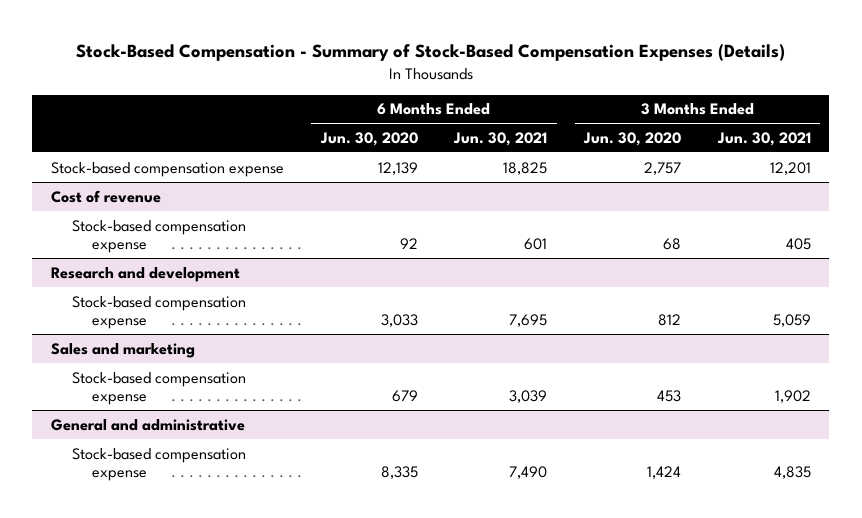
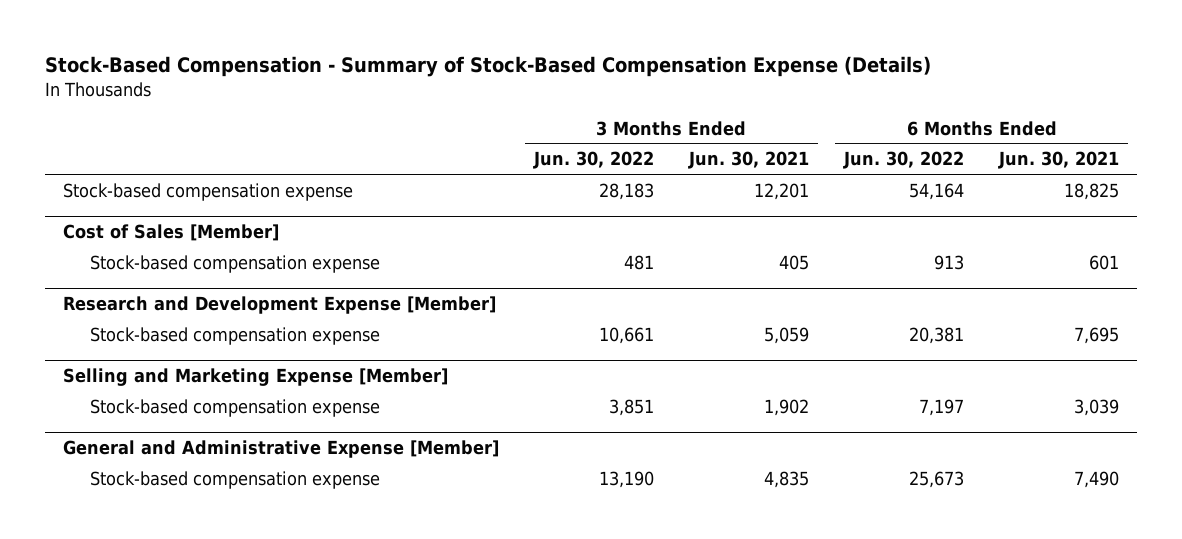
- Stock-Based Compensation - Summary of Stock-Based Compensation Expenses (Details)
+ Stock-Based Compensation - Summary of Stock-Based Compensation Expense (Details)
- | 6 Months Ended Jun. 30, 2020 | 6 Months Ended Jun. 30, 2021 | 3 Months Ended Jun. 30, 2020 | 3 Months Ended Jun. 30, 2021
+ | 3 Months Ended Jun. 30, 2022 | 3 Months Ended Jun. 30, 2021 | 6 Months Ended Jun. 30, 2022 | 6 Months Ended Jun. 30, 2021
- Cost of revenue
+ Cost of Sales [Member]
- Research and development
+ Research and Development Expense [Member]
- Sales and marketing
+ Selling and Marketing Expense [Member]
- General and administrative
+ General and Administrative Expense [Member]

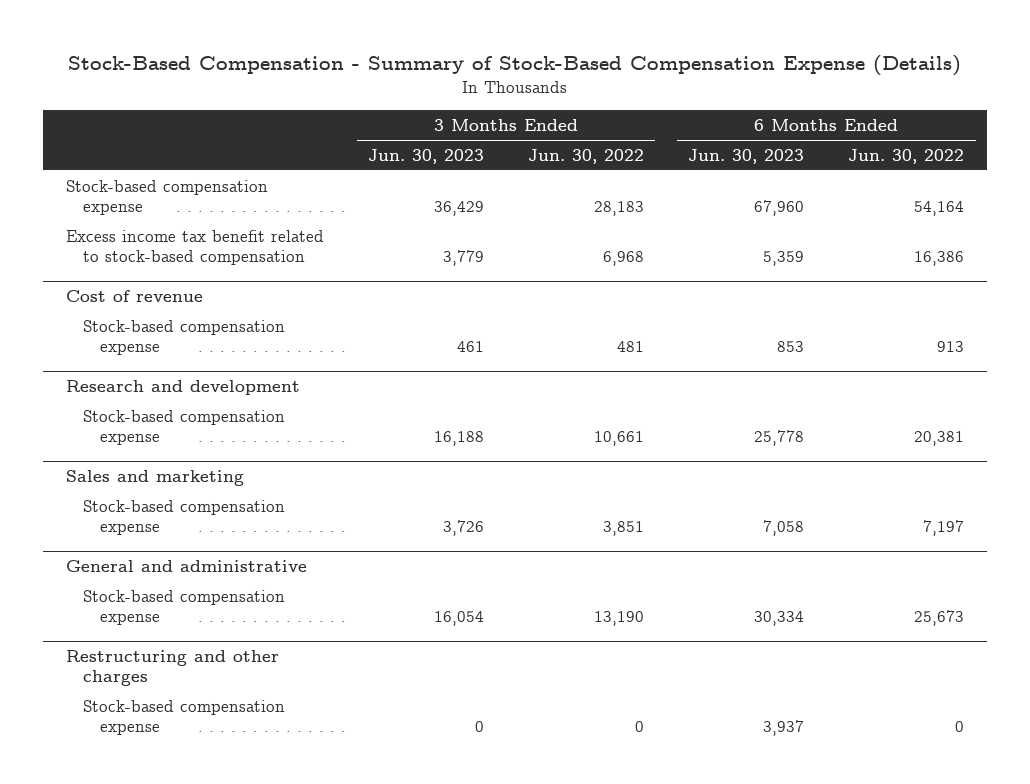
- | 3 Months Ended Jun. 30, 2022 | 3 Months Ended Jun. 30, 2021 | 6 Months Ended Jun. 30, 2022 | 6 Months Ended Jun. 30, 2021
+ | 3 Months Ended Jun. 30, 2023 | 3 Months Ended Jun. 30, 2022 | 6 Months Ended Jun. 30, 2023 | 6 Months Ended Jun. 30, 2022
- Cost of Sales [Member]
+ Excess income tax benefit related to stock-based compensation | 3,779 | 6,968 | 5,359 | 16,386
+ Cost of revenue
- Research and Development Expense [Member]
+ Research and development
- Selling and Marketing Expense [Member]
+ Sales and marketing
- General and Administrative Expense [Member]
+ General and administrative
+ Restructuring and other charges
+ Stock-based compensation expense | 0 | 0 | 3,937 | 0

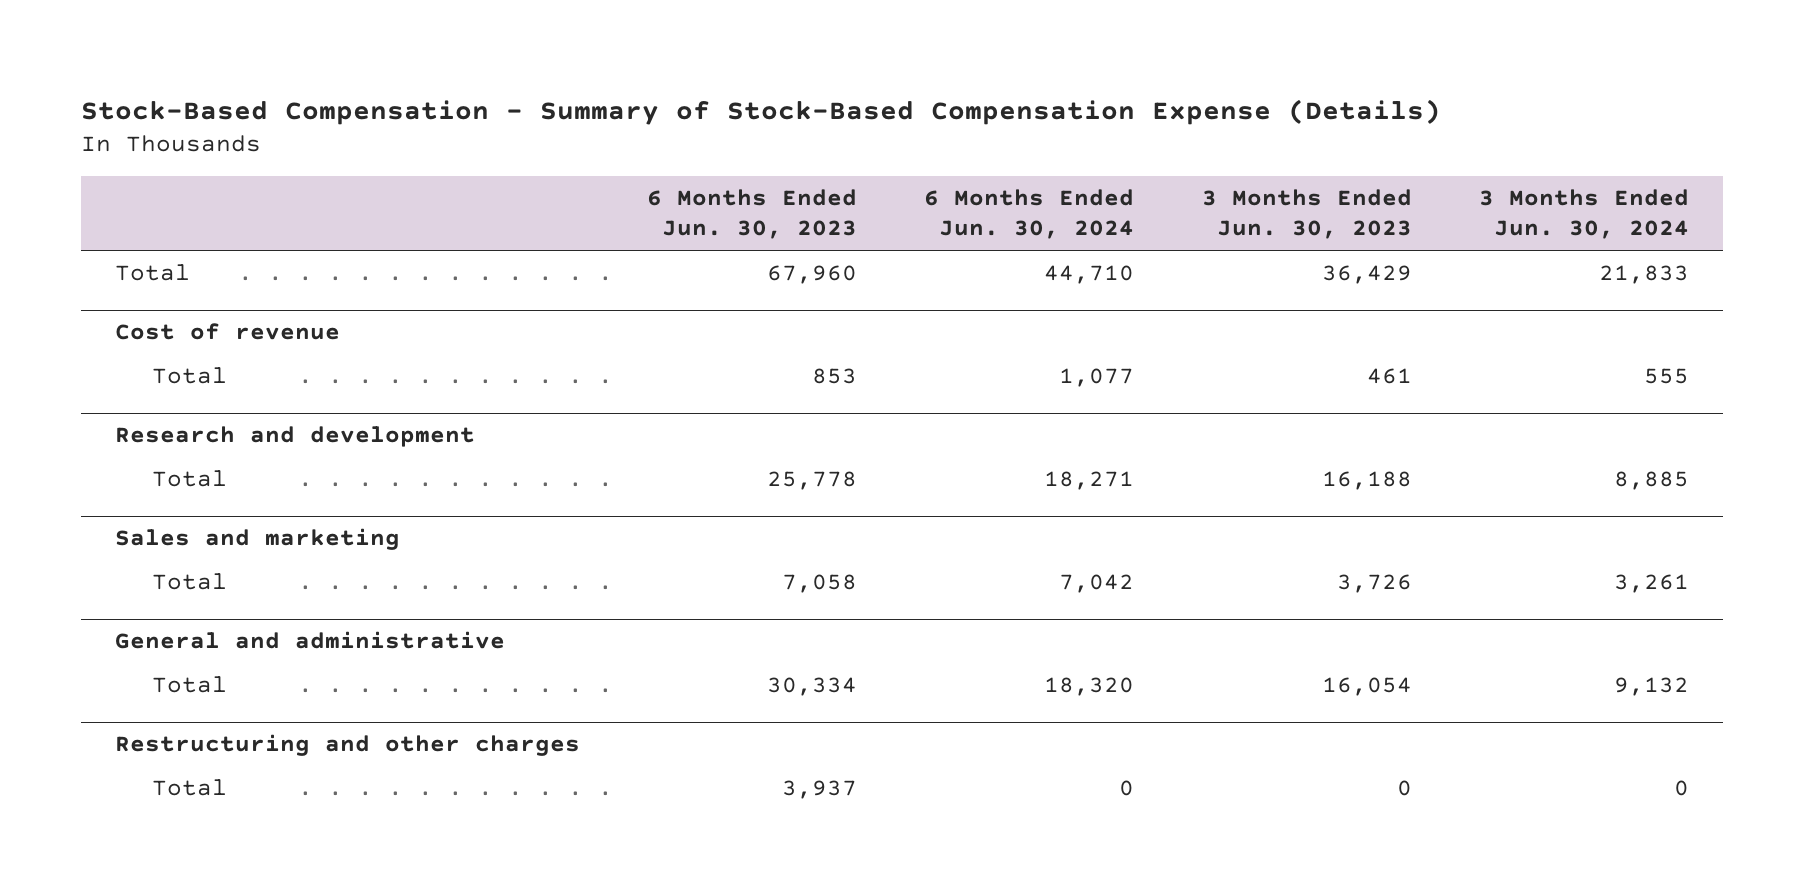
- | 3 Months Ended Jun. 30, 2023 | 3 Months Ended Jun. 30, 2022 | 6 Months Ended Jun. 30, 2023 | 6 Months Ended Jun. 30, 2022
+ | 6 Months Ended Jun. 30, 2023 | 6 Months Ended Jun. 30, 2024 | 3 Months Ended Jun. 30, 2023 | 3 Months Ended Jun. 30, 2024
- Stock-based compensation expense | 36,429 | 28,183 | 67,960 | 54,164
- Excess income tax benefit related to stock-based compensation | 3,779 | 6,968 | 5,359 | 16,386
+ Total | 67,960 | 44,710 | 36,429 | 21,833
@ Cost of revenue
- Stock-based compensation expense | 461 | 481 | 853 | 913
+ Total | 853 | 1,077 | 461 | 555
@ Research and development
- Stock-based compensation expense | 16,188 | 10,661 | 25,778 | 20,381
+ Total | 25,778 | 18,271 | 16,188 | 8,885
@ Sales and marketing
- Stock-based compensation expense | 3,726 | 3,851 | 7,058 | 7,197
+ Total | 7,058 | 7,042 | 3,726 | 3,261
@ General and administrative
- Stock-based compensation expense | 16,054 | 13,190 | 30,334 | 25,673
+ Total | 30,334 | 18,320 | 16,054 | 9,132
@ Restructuring and other charges
- Stock-based compensation expense | 0 | 0 | 3,937 | 0
+ Total | 3,937 | 0 | 0 | 0

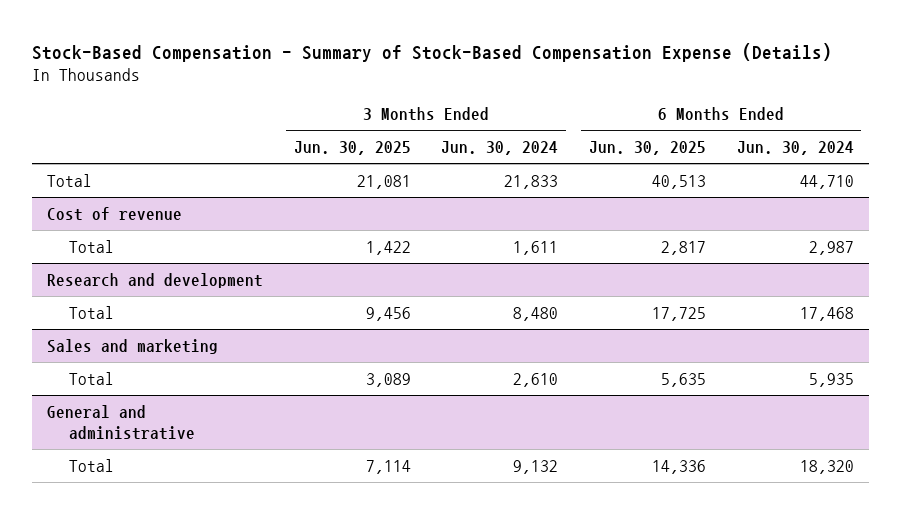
- | 6 Months Ended Jun. 30, 2023 | 6 Months Ended Jun. 30, 2024 | 3 Months Ended Jun. 30, 2023 | 3 Months Ended Jun. 30, 2024
+ | 3 Months Ended Jun. 30, 2025 | 3 Months Ended Jun. 30, 2024 | 6 Months Ended Jun. 30, 2025 | 6 Months Ended Jun. 30, 2024
@ Cost of revenue
- Total | 853 | 1,077 | 461 | 555
+ Total | 1,422 | 1,611 | 2,817 | 2,987
@ Research and development
- Total | 25,778 | 18,271 | 16,188 | 8,885
+ Total | 9,456 | 8,480 | 17,725 | 17,468
@ Sales and marketing
- Total | 7,058 | 7,042 | 3,726 | 3,261
+ Total | 3,089 | 2,610 | 5,635 | 5,935
- Restructuring and other charges
- Total | 3,937 | 0 | 0 | 0

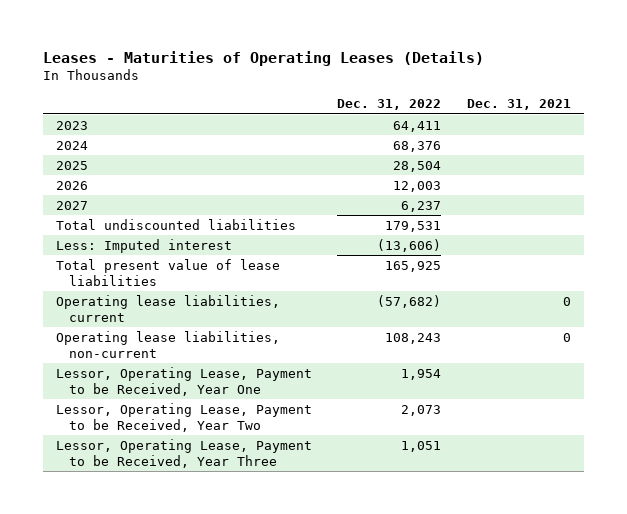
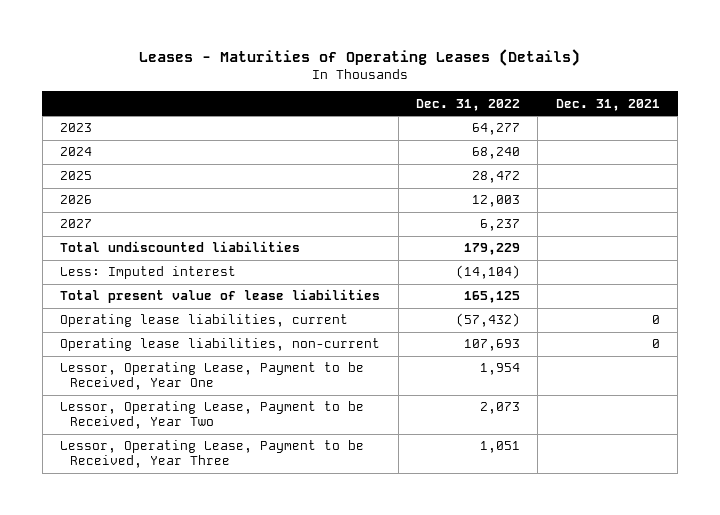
- 2023 | 64,411 |
- 2024 | 68,376 |
- 2025 | 28,504 |
+ 2023 | 64,277 |
+ 2024 | 68,240 |
+ 2025 | 28,472 |
- Total undiscounted liabilities | 179,531 |
- Less: Imputed interest | (13,606) |
- Total present value of lease liabilities | 165,925 |
- Operating lease liabilities, current | (57,682) | 0
- Operating lease liabilities, non-current | 108,243 | 0
+ Total undiscounted liabilities | 179,229 |
+ Less: Imputed interest | (14,104) |
+ Total present value of lease liabilities | 165,125 |
+ Operating lease liabilities, current | (57,432) | 0
+ Operating lease liabilities, non-current | 107,693 | 0

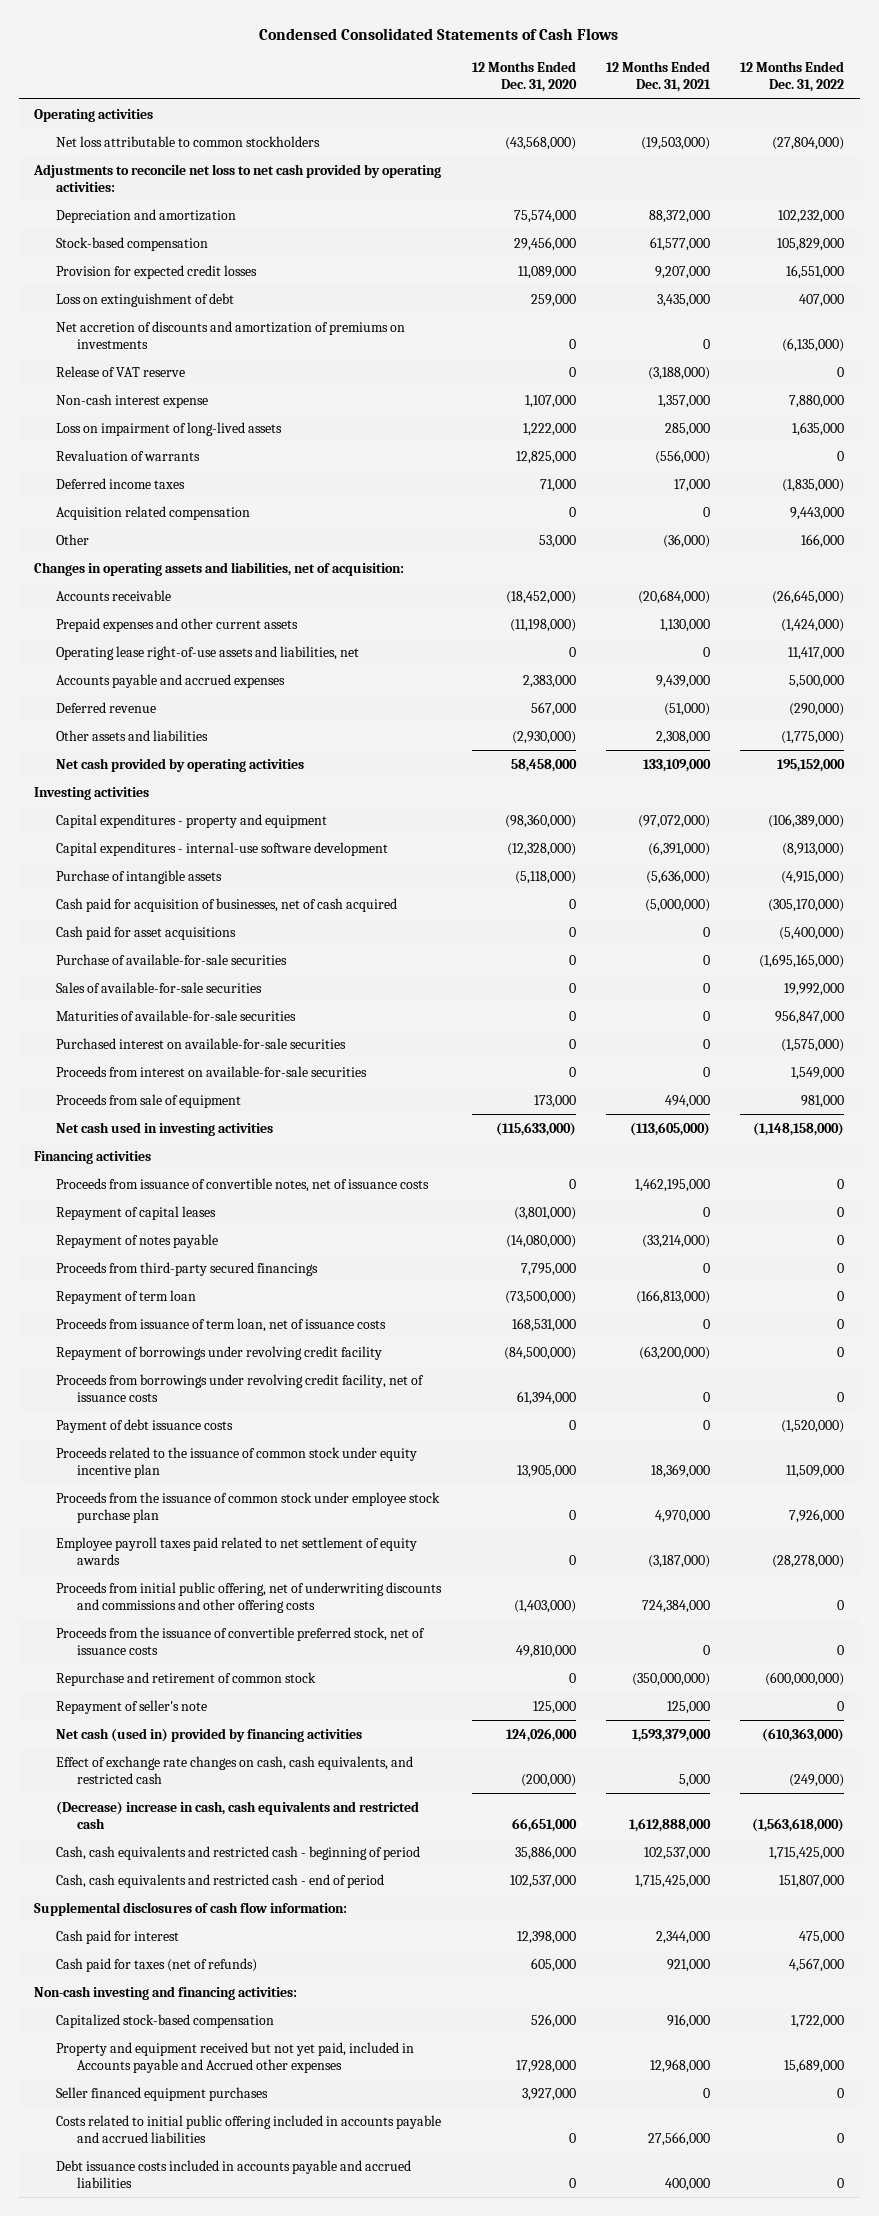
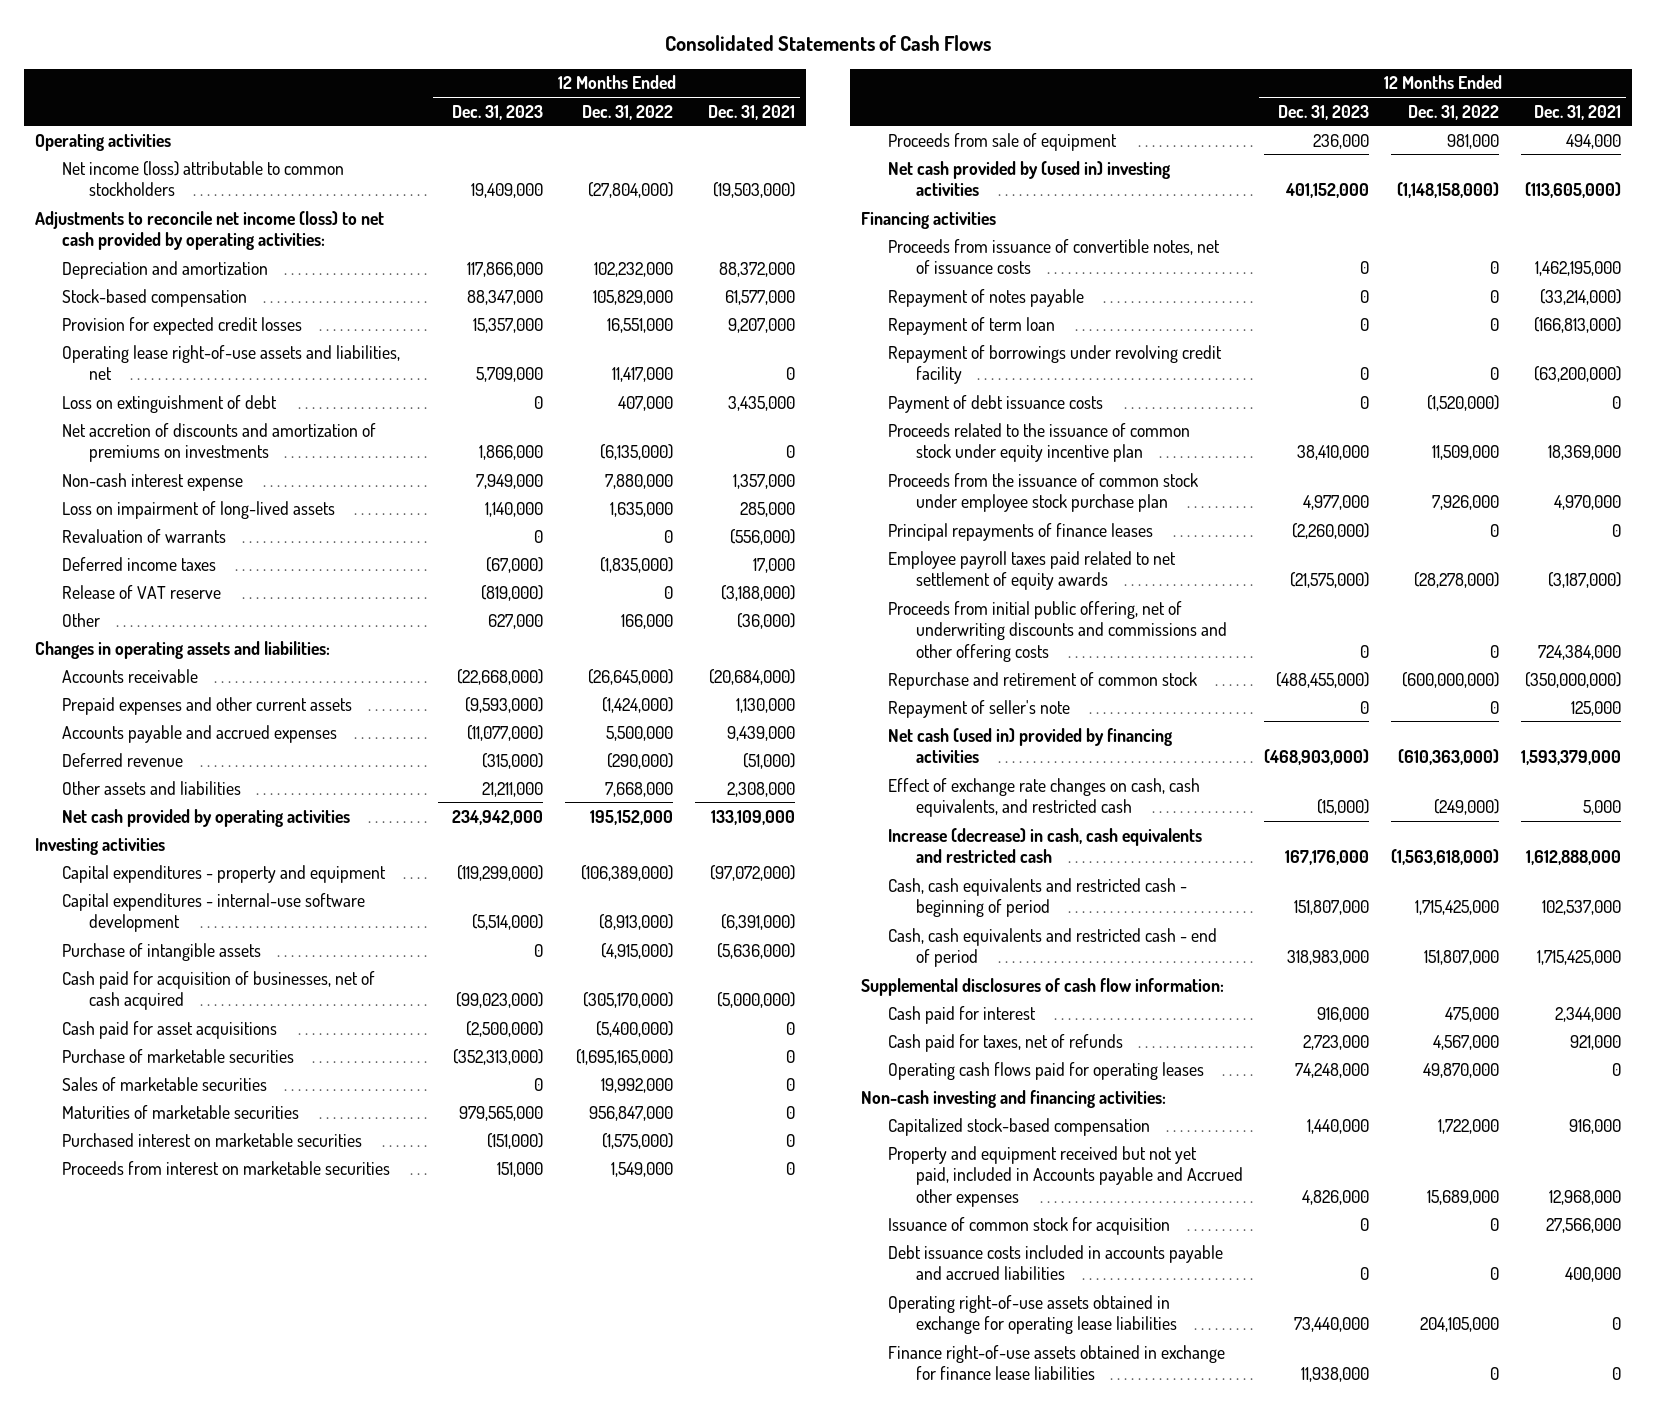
- Condensed Consolidated Statements of Cash Flows
+ Consolidated Statements of Cash Flows
- | 12 Months Ended Dec. 31, 2020 | 12 Months Ended Dec. 31, 2021 | 12 Months Ended Dec. 31, 2022
+ | 12 Months Ended Dec. 31, 2023 | 12 Months Ended Dec. 31, 2022 | 12 Months Ended Dec. 31, 2021
- Net loss attributable to common stockholders | (43,568,000) | (19,503,000) | (27,804,000)
- Adjustments to reconcile net loss to net cash provided by operating activities:
+ Net income (loss) attributable to common stockholders | 19,409,000 | (27,804,000) | (19,503,000)
+ Adjustments to reconcile net income (loss) to net cash provided by operating activities:
moved up: Operating lease right-of-use assets and liabilities, net | 5,709,000 | 11,417,000 | 0
- Acquisition related compensation | 0 | 0 | 9,443,000
moved down: Release of VAT reserve | (819,000) | 0 | (3,188,000)
- Changes in operating assets and liabilities, net of acquisition:
+ Changes in operating assets and liabilities:
- Other assets and liabilities | (2,930,000) | 2,308,000 | (1,775,000)
+ Other assets and liabilities | 21,211,000 | 7,668,000 | 2,308,000
- Purchase of available-for-sale securities | 0 | 0 | (1,695,165,000)
- Sales of available-for-sale securities | 0 | 0 | 19,992,000
- Maturities of available-for-sale securities | 0 | 0 | 956,847,000
- Purchased interest on available-for-sale securities | 0 | 0 | (1,575,000)
- Proceeds from interest on available-for-sale securities | 0 | 0 | 1,549,000
+ Purchase of marketable securities | (352,313,000) | (1,695,165,000) | 0
+ Sales of marketable securities | 0 | 19,992,000 | 0
+ Maturities of marketable securities | 979,565,000 | 956,847,000 | 0
+ Purchased interest on marketable securities | (151,000) | (1,575,000) | 0
+ Proceeds from interest on marketable securities | 151,000 | 1,549,000 | 0
- Net cash used in investing activities | (115,633,000) | (113,605,000) | (1,148,158,000)
+ Net cash provided by (used in) investing activities | 401,152,000 | (1,148,158,000) | (113,605,000)
- Repayment of capital leases | (3,801,000) | 0 | 0
- Proceeds from third-party secured financings | 7,795,000 | 0 | 0
- Proceeds from issuance of term loan, net of issuance costs | 168,531,000 | 0 | 0
- Proceeds from borrowings under revolving credit facility, net of issuance costs | 61,394,000 | 0 | 0
+ Principal repayments of finance leases | (2,260,000) | 0 | 0
- Proceeds from the issuance of convertible preferred stock, net of issuance costs | 49,810,000 | 0 | 0
- (Decrease) increase in cash, cash equivalents and restricted cash | 66,651,000 | 1,612,888,000 | (1,563,618,000)
+ Increase (decrease) in cash, cash equivalents and restricted cash | 167,176,000 | (1,563,618,000) | 1,612,888,000
- Cash paid for taxes (net of refunds) | 605,000 | 921,000 | 4,567,000
+ Cash paid for taxes, net of refunds | 2,723,000 | 4,567,000 | 921,000
+ Operating cash flows paid for operating leases | 74,248,000 | 49,870,000 | 0
- Seller financed equipment purchases | 3,927,000 | 0 | 0
- Costs related to initial public offering included in accounts payable and accrued liabilities | 0 | 27,566,000 | 0
+ Issuance of common stock for acquisition | 0 | 0 | 27,566,000
+ Operating right-of-use assets obtained in exchange for operating lease liabilities | 73,440,000 | 204,105,000 | 0
+ Finance right-of-use assets obtained in exchange for finance lease liabilities | 11,938,000 | 0 | 0

